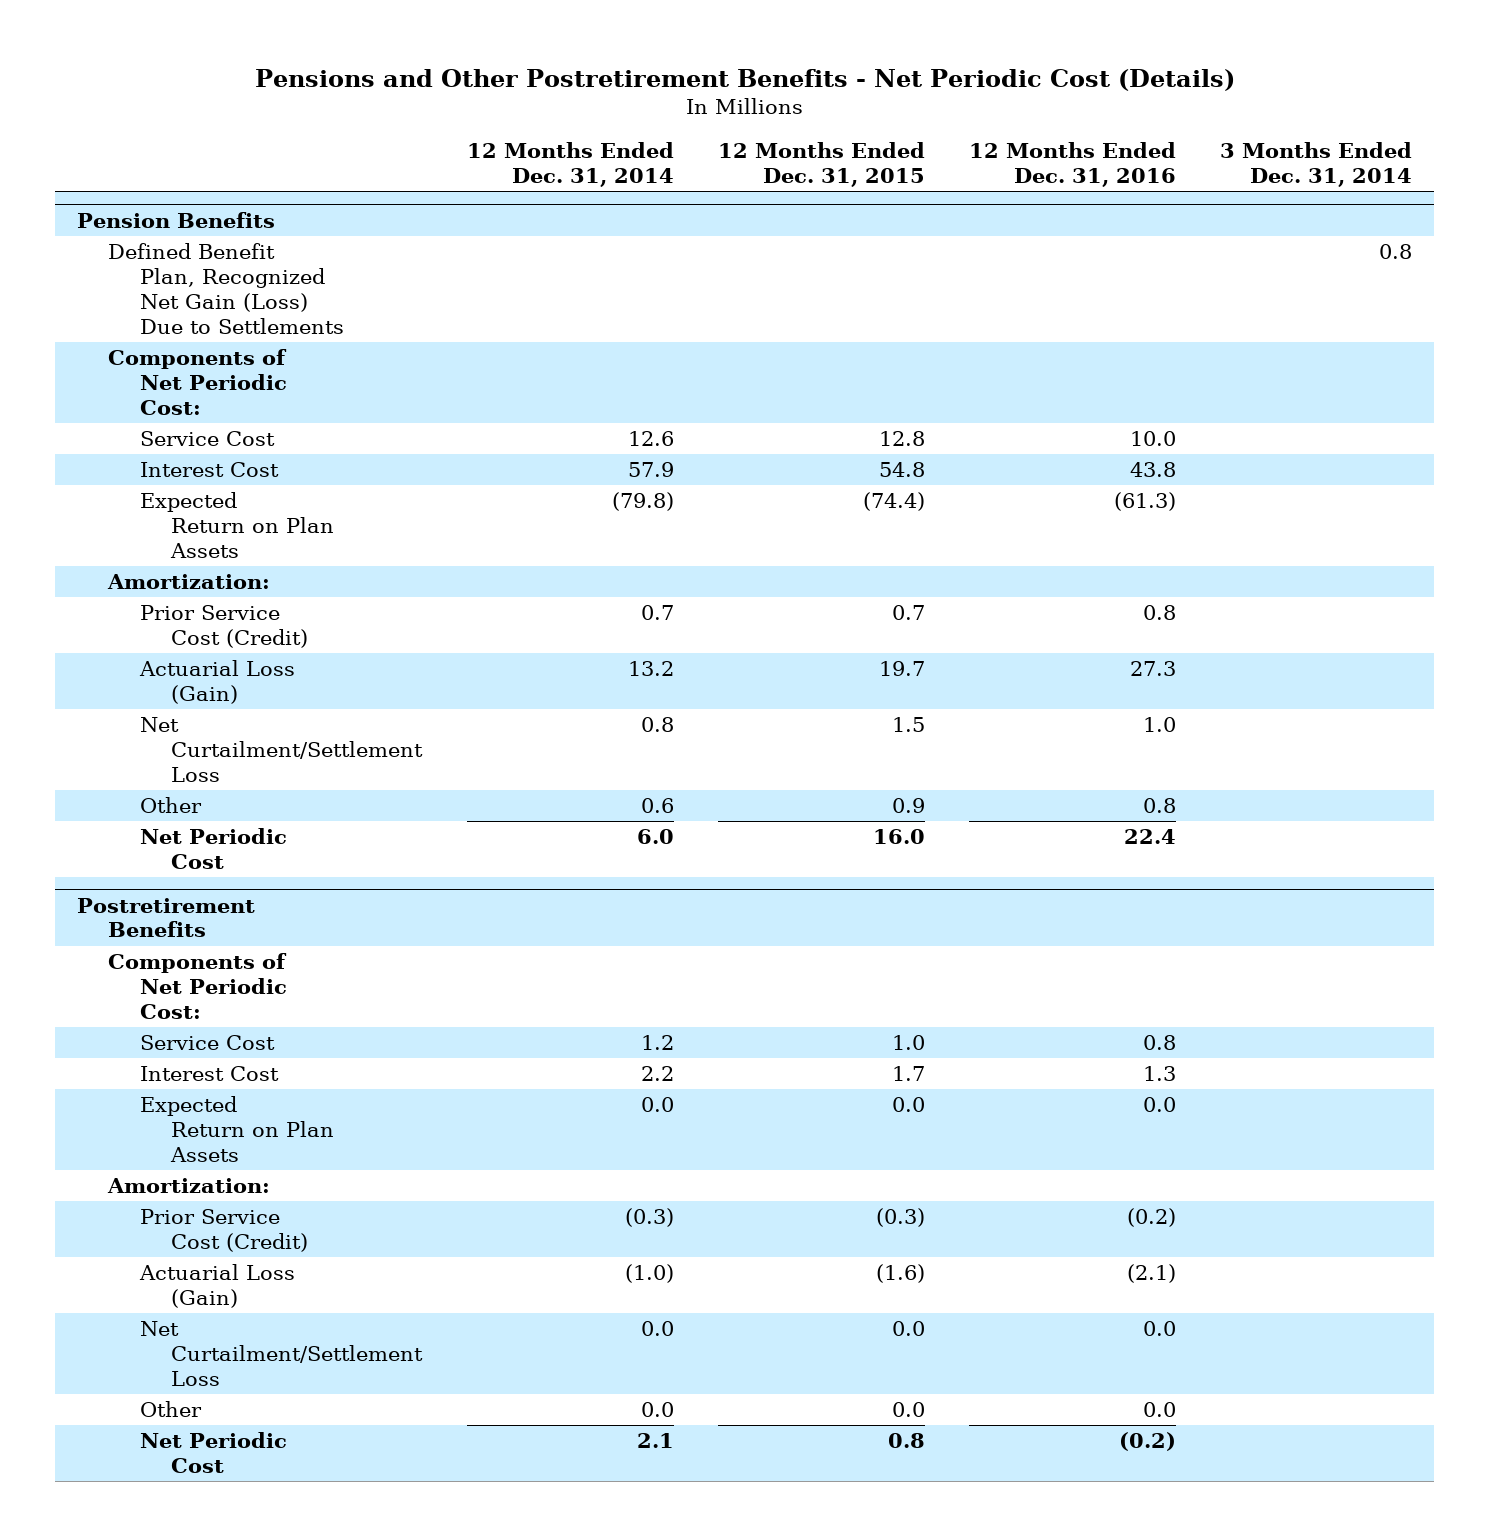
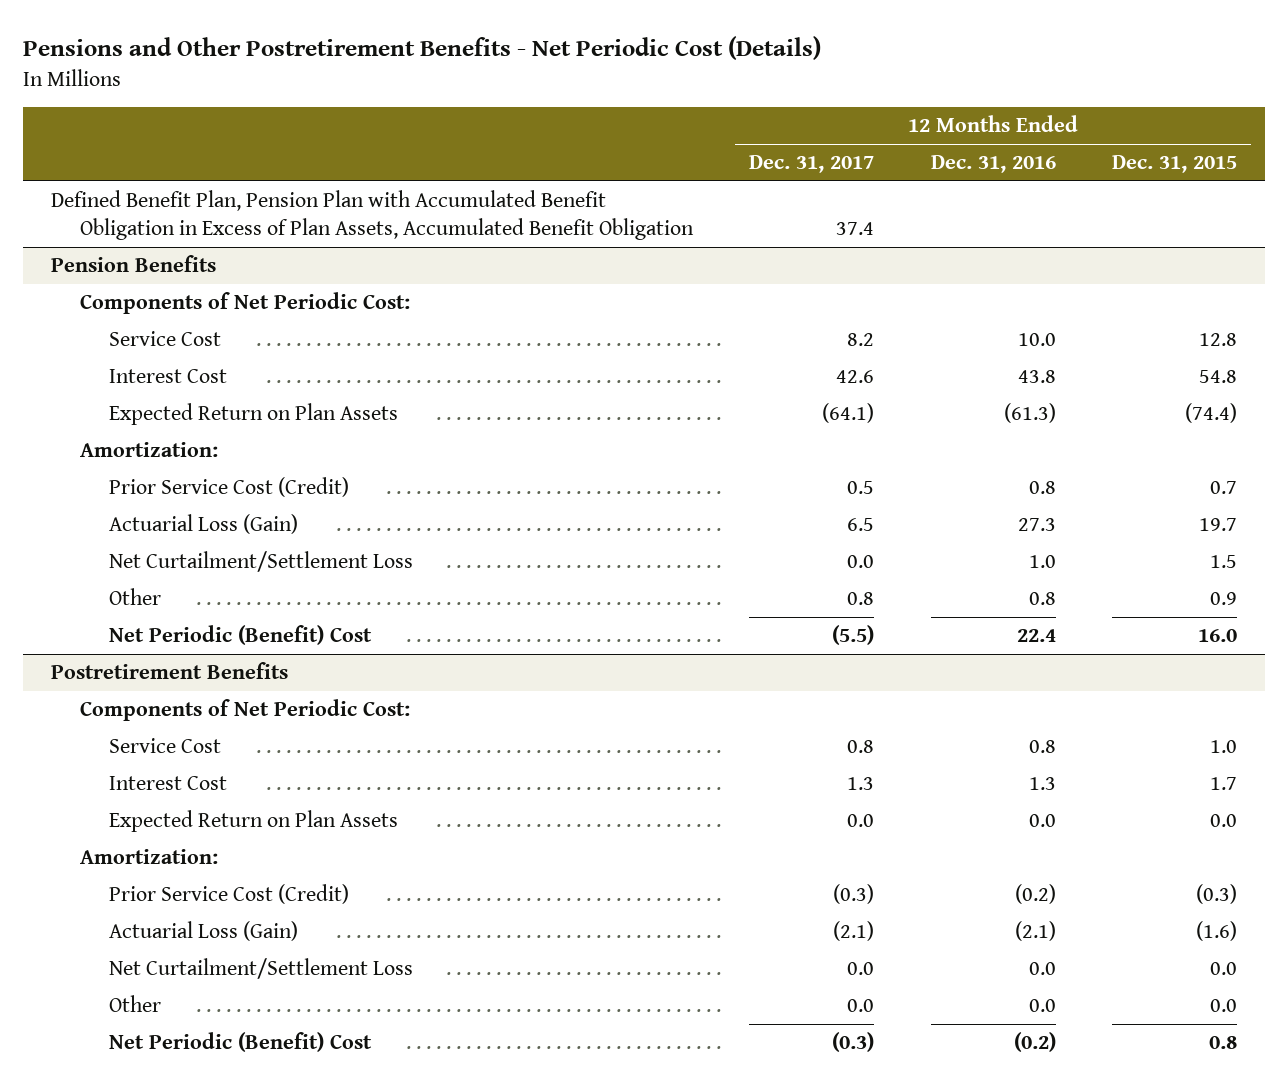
- | 12 Months Ended Dec. 31, 2014 | 12 Months Ended Dec. 31, 2015 | 12 Months Ended Dec. 31, 2016 | 3 Months Ended Dec. 31, 2014
+ | 12 Months Ended Dec. 31, 2017 | 12 Months Ended Dec. 31, 2016 | 12 Months Ended Dec. 31, 2015
+ Defined Benefit Plan, Pension Plan with Accumulated Benefit Obligation in Excess of Plan Assets, Accumulated Benefit Obligation | 37.4 | |
@ Pension Benefits
- Defined Benefit Plan, Recognized Net Gain (Loss) Due to Settlements | | | | 0.8
- Net Periodic Cost | 6.0 | 16.0 | 22.4 |
+ Net Periodic (Benefit) Cost | (5.5) | 22.4 | 16.0
@ Postretirement Benefits
- Net Periodic Cost | 2.1 | 0.8 | (0.2) |
+ Net Periodic (Benefit) Cost | (0.3) | (0.2) | 0.8

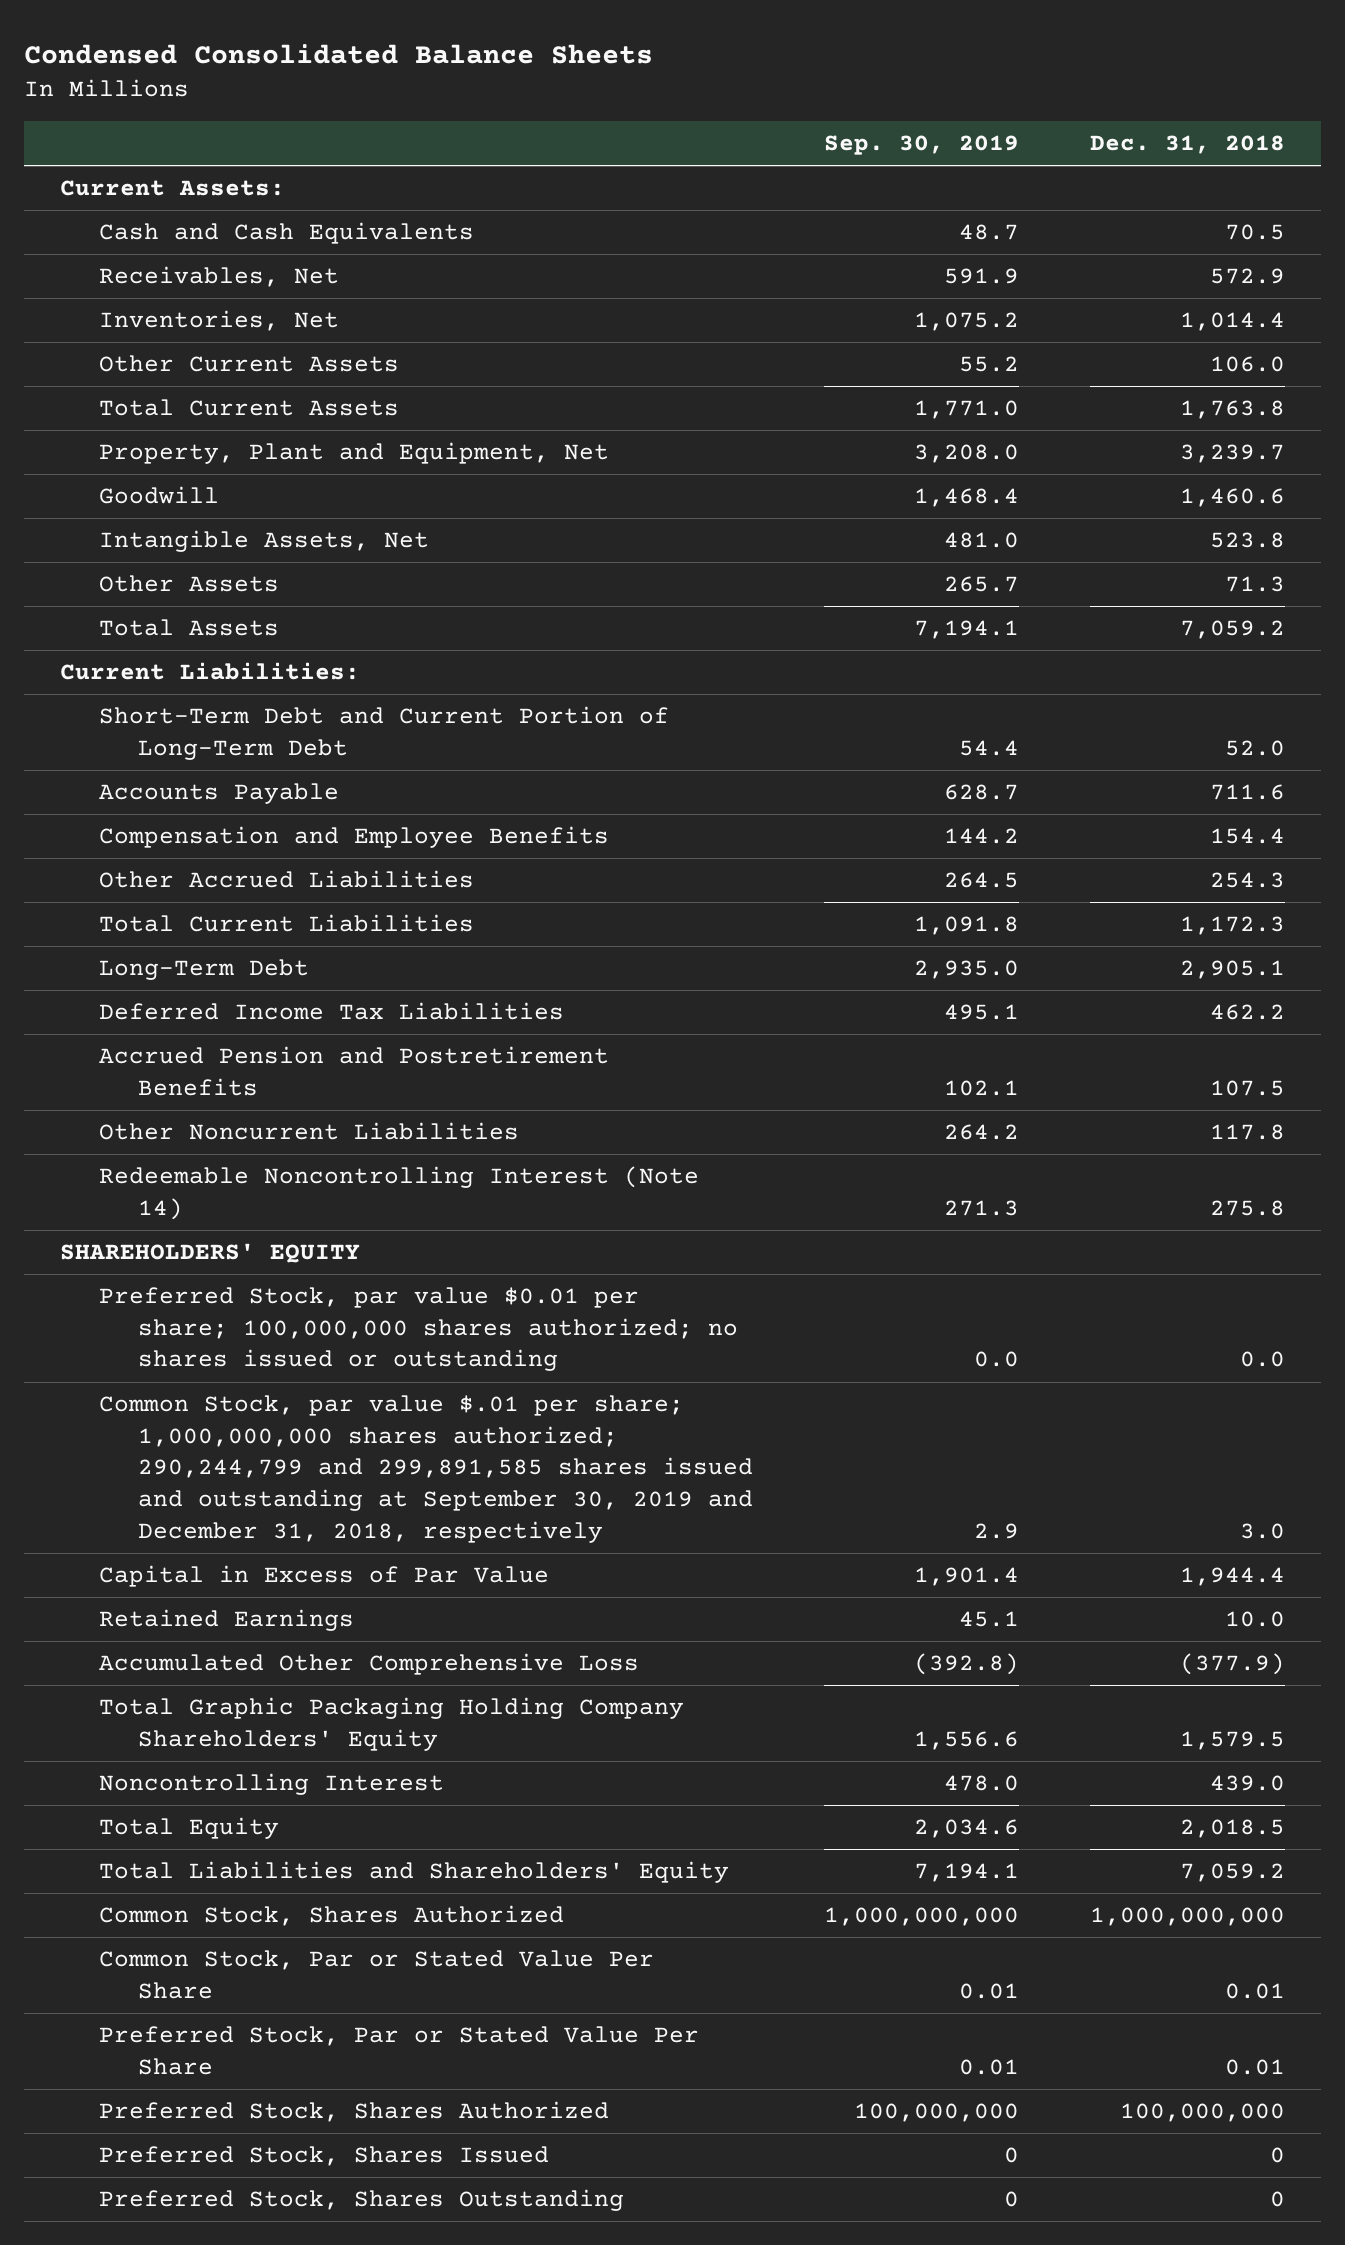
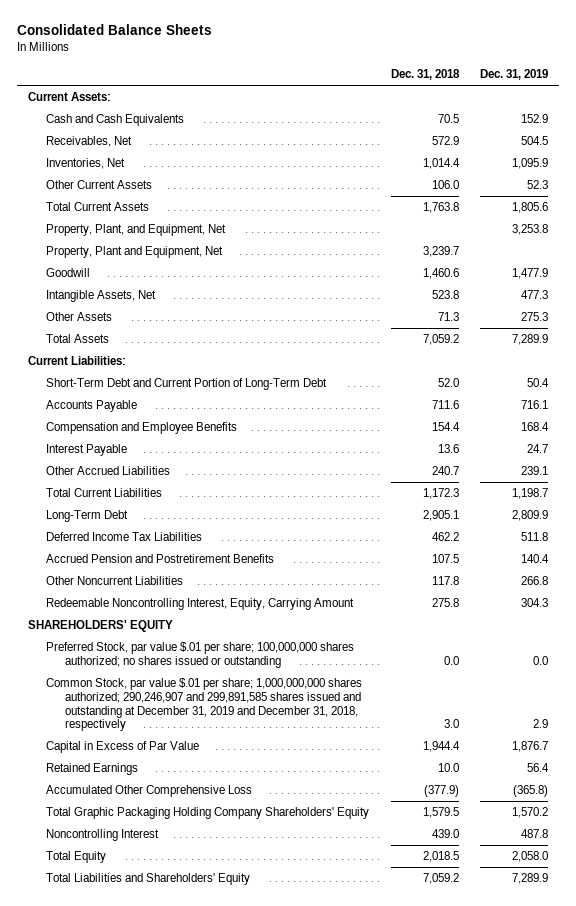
- Condensed Consolidated Balance Sheets
+ Consolidated Balance Sheets
- | Sep. 30, 2019 | Dec. 31, 2018
+ | Dec. 31, 2018 | Dec. 31, 2019
+ Property, Plant, and Equipment, Net | | 3,253.8
- Other Accrued Liabilities | 264.5 | 254.3
+ Interest Payable | 13.6 | 24.7
+ Other Accrued Liabilities | 240.7 | 239.1
- Redeemable Noncontrolling Interest (Note 14) | 271.3 | 275.8
+ Redeemable Noncontrolling Interest, Equity, Carrying Amount | 275.8 | 304.3
- Preferred Stock, par value $0.01 per share; 100,000,000 shares authorized; no shares issued or outstanding | 0.0 | 0.0
- Common Stock, par value $.01 per share; 1,000,000,000 shares authorized; 290,244,799 and 299,891,585 shares issued and outstanding at September 30, 2019 and December 31, 2018, respectively | 2.9 | 3.0
+ Preferred Stock, par value $.01 per share; 100,000,000 shares authorized; no shares issued or outstanding | 0.0 | 0.0
+ Common Stock, par value $.01 per share; 1,000,000,000 shares authorized; 290,246,907 and 299,891,585 shares issued and outstanding at December 31, 2019 and December 31, 2018, respectively | 3.0 | 2.9
- Common Stock, Shares Authorized | 1,000,000,000 | 1,000,000,000
- Common Stock, Par or Stated Value Per Share | 0.01 | 0.01
- Preferred Stock, Par or Stated Value Per Share | 0.01 | 0.01
- Preferred Stock, Shares Authorized | 100,000,000 | 100,000,000
- Preferred Stock, Shares Issued | 0 | 0
- Preferred Stock, Shares Outstanding | 0 | 0

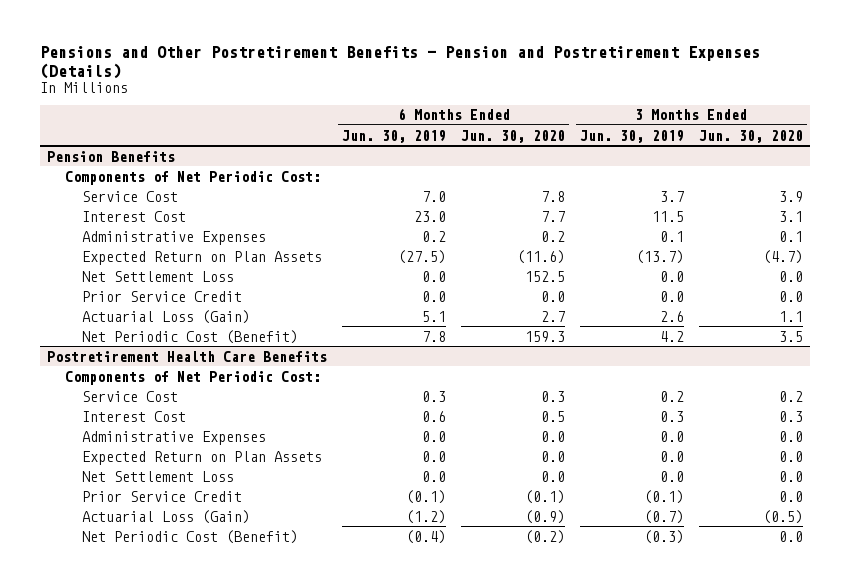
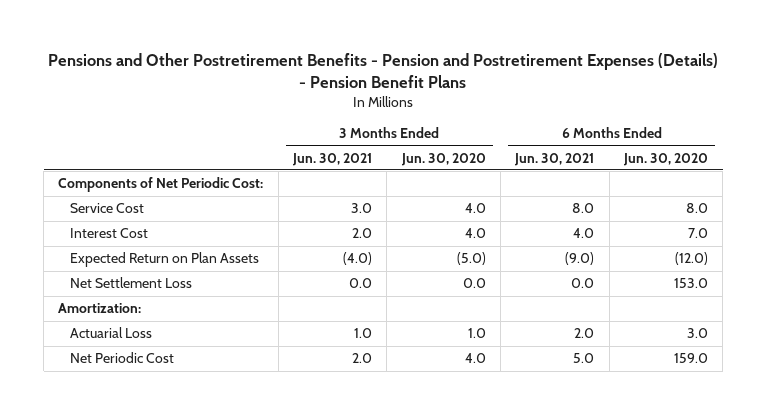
- Pensions and Other Postretirement Benefits - Pension and Postretirement Expenses (Details)
+ Pensions and Other Postretirement Benefits - Pension and Postretirement Expenses (Details) - Pension Benefit Plans
- | 6 Months Ended Jun. 30, 2019 | 6 Months Ended Jun. 30, 2020 | 3 Months Ended Jun. 30, 2019 | 3 Months Ended Jun. 30, 2020
+ | 3 Months Ended Jun. 30, 2021 | 3 Months Ended Jun. 30, 2020 | 6 Months Ended Jun. 30, 2021 | 6 Months Ended Jun. 30, 2020
- Pension Benefits
- Service Cost | 7.0 | 7.8 | 3.7 | 3.9
- Interest Cost | 23.0 | 7.7 | 11.5 | 3.1
- Administrative Expenses | 0.2 | 0.2 | 0.1 | 0.1
- Expected Return on Plan Assets | (27.5) | (11.6) | (13.7) | (4.7)
- Net Settlement Loss | 0.0 | 152.5 | 0.0 | 0.0
- Prior Service Credit | 0.0 | 0.0 | 0.0 | 0.0
- Actuarial Loss (Gain) | 5.1 | 2.7 | 2.6 | 1.1
- Net Periodic Cost (Benefit) | 7.8 | 159.3 | 4.2 | 3.5
- Postretirement Health Care Benefits
- Components of Net Periodic Cost:
- Service Cost | 0.3 | 0.3 | 0.2 | 0.2
- Interest Cost | 0.6 | 0.5 | 0.3 | 0.3
- Administrative Expenses | 0.0 | 0.0 | 0.0 | 0.0
- Expected Return on Plan Assets | 0.0 | 0.0 | 0.0 | 0.0
- Net Settlement Loss | 0.0 | 0.0 | 0.0 | 0.0
- Prior Service Credit | (0.1) | (0.1) | (0.1) | 0.0
- Actuarial Loss (Gain) | (1.2) | (0.9) | (0.7) | (0.5)
- Net Periodic Cost (Benefit) | (0.4) | (0.2) | (0.3) | 0.0
+ Service Cost | 3.0 | 4.0 | 8.0 | 8.0
+ Interest Cost | 2.0 | 4.0 | 4.0 | 7.0
+ Expected Return on Plan Assets | (4.0) | (5.0) | (9.0) | (12.0)
+ Net Settlement Loss | 0.0 | 0.0 | 0.0 | 153.0
+ Amortization:
+ Actuarial Loss | 1.0 | 1.0 | 2.0 | 3.0
+ Net Periodic Cost | 2.0 | 4.0 | 5.0 | 159.0

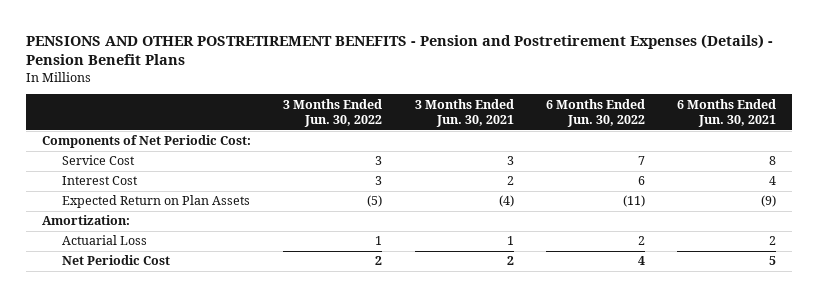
- Pensions and Other Postretirement Benefits - Pension and Postretirement Expenses (Details) - Pension Benefit Plans
+ PENSIONS AND OTHER POSTRETIREMENT BENEFITS - Pension and Postretirement Expenses (Details) - Pension Benefit Plans
- | 3 Months Ended Jun. 30, 2021 | 3 Months Ended Jun. 30, 2020 | 6 Months Ended Jun. 30, 2021 | 6 Months Ended Jun. 30, 2020
+ | 3 Months Ended Jun. 30, 2022 | 3 Months Ended Jun. 30, 2021 | 6 Months Ended Jun. 30, 2022 | 6 Months Ended Jun. 30, 2021
- Service Cost | 3.0 | 4.0 | 8.0 | 8.0
- Interest Cost | 2.0 | 4.0 | 4.0 | 7.0
- Expected Return on Plan Assets | (4.0) | (5.0) | (9.0) | (12.0)
- Net Settlement Loss | 0.0 | 0.0 | 0.0 | 153.0
+ Service Cost | 3 | 3 | 7 | 8
+ Interest Cost | 3 | 2 | 6 | 4
+ Expected Return on Plan Assets | (5) | (4) | (11) | (9)
- Actuarial Loss | 1.0 | 1.0 | 2.0 | 3.0
- Net Periodic Cost | 2.0 | 4.0 | 5.0 | 159.0
+ Actuarial Loss | 1 | 1 | 2 | 2
+ Net Periodic Cost | 2 | 2 | 4 | 5

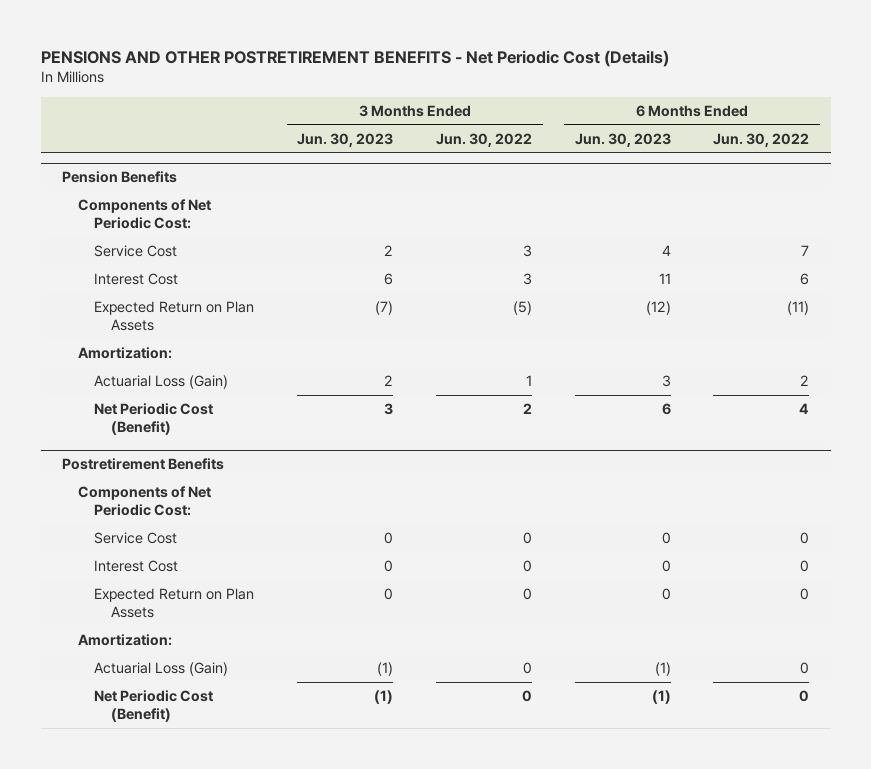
- PENSIONS AND OTHER POSTRETIREMENT BENEFITS - Pension and Postretirement Expenses (Details) - Pension Benefit Plans
+ PENSIONS AND OTHER POSTRETIREMENT BENEFITS - Net Periodic Cost (Details)
- | 3 Months Ended Jun. 30, 2022 | 3 Months Ended Jun. 30, 2021 | 6 Months Ended Jun. 30, 2022 | 6 Months Ended Jun. 30, 2021
+ | 3 Months Ended Jun. 30, 2023 | 3 Months Ended Jun. 30, 2022 | 6 Months Ended Jun. 30, 2023 | 6 Months Ended Jun. 30, 2022
+ Pension Benefits
- Actuarial Loss | 1 | 1 | 2 | 2
- Net Periodic Cost | 2 | 2 | 4 | 5
+ Actuarial Loss (Gain) | 2 | 1 | 3 | 2
+ Net Periodic Cost (Benefit) | 3 | 2 | 6 | 4
+ Postretirement Benefits
+ Components of Net Periodic Cost:
+ Service Cost | 0 | 0 | 0 | 0
+ Interest Cost | 0 | 0 | 0 | 0
+ Expected Return on Plan Assets | 0 | 0 | 0 | 0
+ Amortization:
+ Actuarial Loss (Gain) | (1) | 0 | (1) | 0
+ Net Periodic Cost (Benefit) | (1) | 0 | (1) | 0

